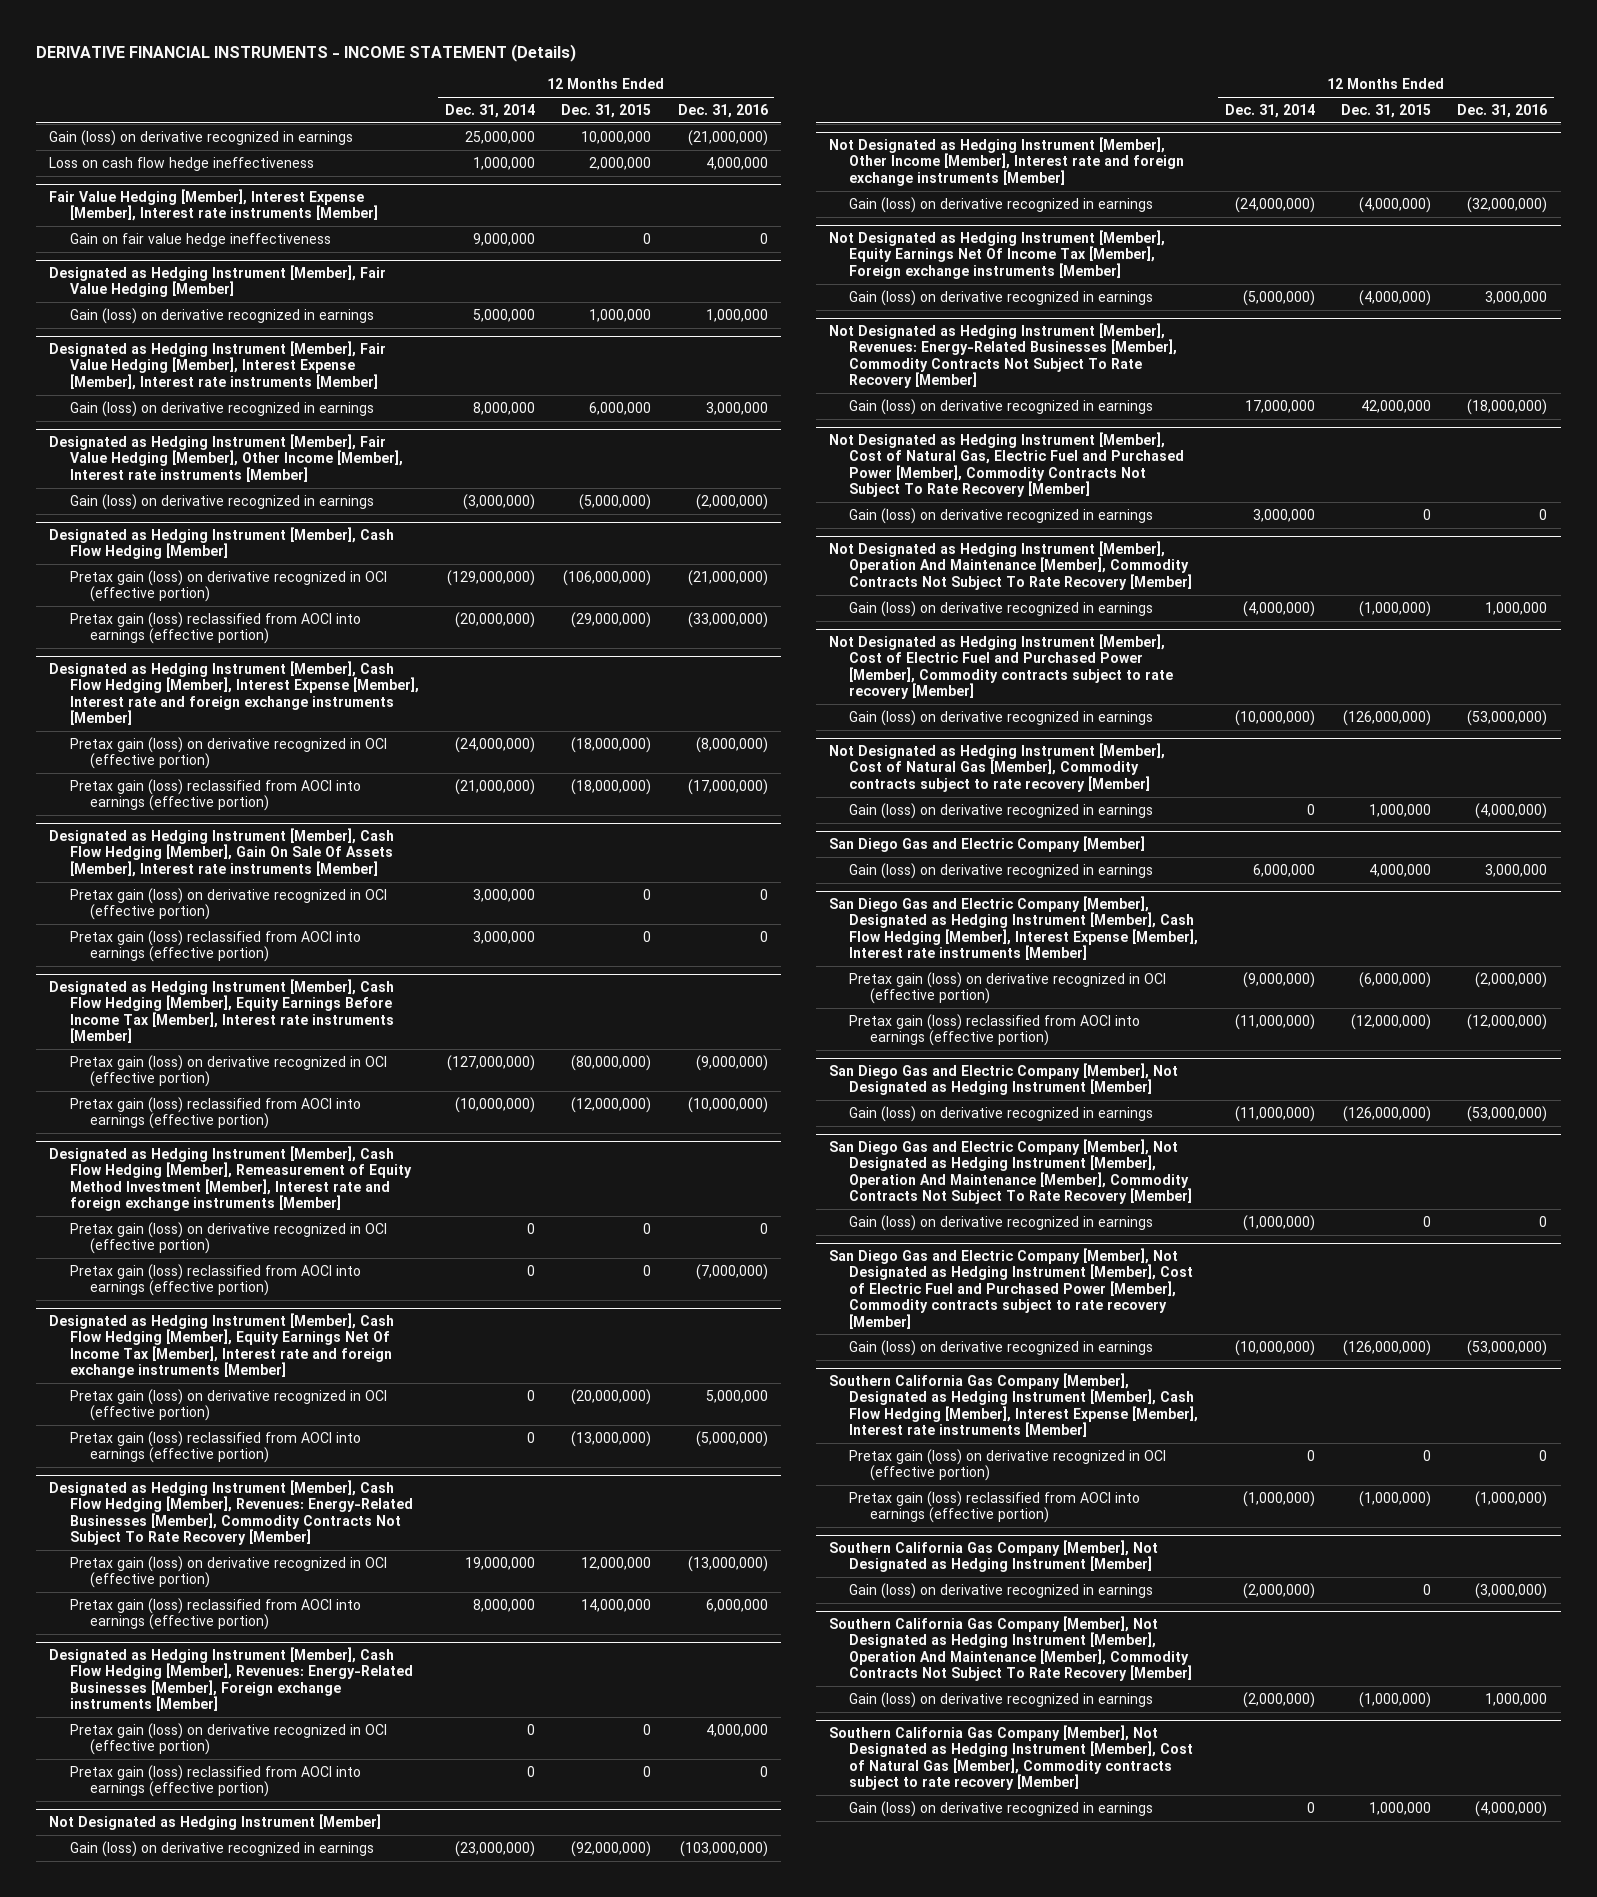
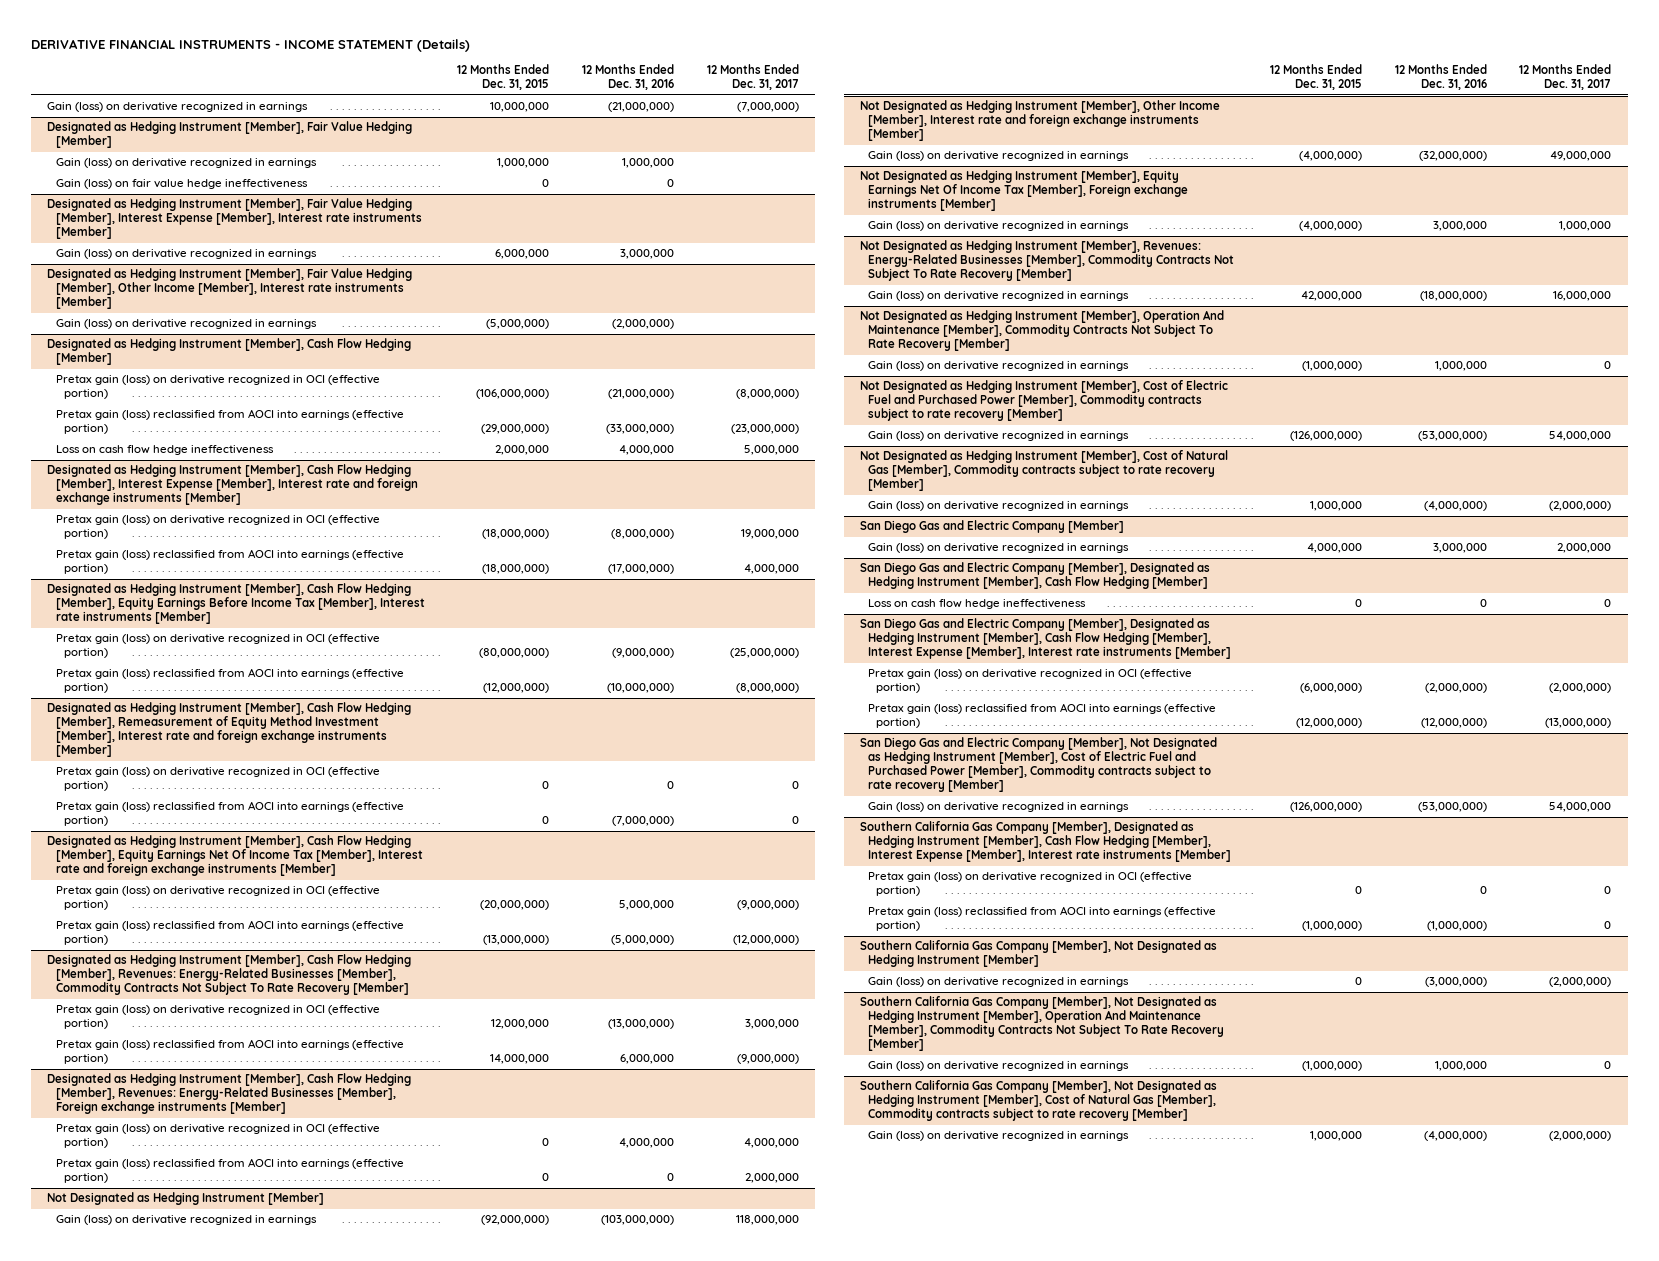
- | 12 Months Ended Dec. 31, 2014 | 12 Months Ended Dec. 31, 2015 | 12 Months Ended Dec. 31, 2016
+ | 12 Months Ended Dec. 31, 2015 | 12 Months Ended Dec. 31, 2016 | 12 Months Ended Dec. 31, 2017
- Loss on cash flow hedge ineffectiveness | 1,000,000 | 2,000,000 | 4,000,000
- Fair Value Hedging [Member], Interest Expense [Member], Interest rate instruments [Member]
- Gain on fair value hedge ineffectiveness | 9,000,000 | 0 | 0
@ Designated as Hedging Instrument [Member], Fair Value Hedging [Member]
+ Gain (loss) on fair value hedge ineffectiveness | 0 | 0 |
@ Designated as Hedging Instrument [Member], Cash Flow Hedging [Member]
+ Loss on cash flow hedge ineffectiveness | 2,000,000 | 4,000,000 | 5,000,000
- Designated as Hedging Instrument [Member], Cash Flow Hedging [Member], Gain On Sale Of Assets [Member], Interest rate instruments [Member]
- Pretax gain (loss) on derivative recognized in OCI (effective portion) | 3,000,000 | 0 | 0
- Pretax gain (loss) reclassified from AOCI into earnings (effective portion) | 3,000,000 | 0 | 0
- Not Designated as Hedging Instrument [Member], Cost of Natural Gas, Electric Fuel and Purchased Power [Member], Commodity Contracts Not Subject To Rate Recovery [Member]
- Gain (loss) on derivative recognized in earnings | 3,000,000 | 0 | 0
+ San Diego Gas and Electric Company [Member], Designated as Hedging Instrument [Member], Cash Flow Hedging [Member]
+ Loss on cash flow hedge ineffectiveness | 0 | 0 | 0
- San Diego Gas and Electric Company [Member], Not Designated as Hedging Instrument [Member]
- Gain (loss) on derivative recognized in earnings | (11,000,000) | (126,000,000) | (53,000,000)
- San Diego Gas and Electric Company [Member], Not Designated as Hedging Instrument [Member], Operation And Maintenance [Member], Commodity Contracts Not Subject To Rate Recovery [Member]
- Gain (loss) on derivative recognized in earnings | (1,000,000) | 0 | 0

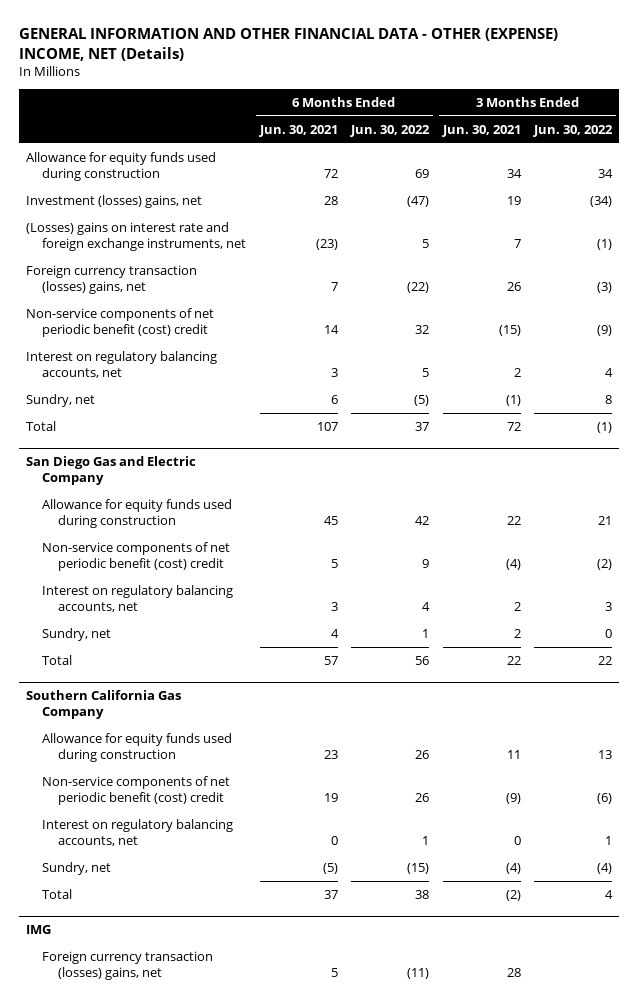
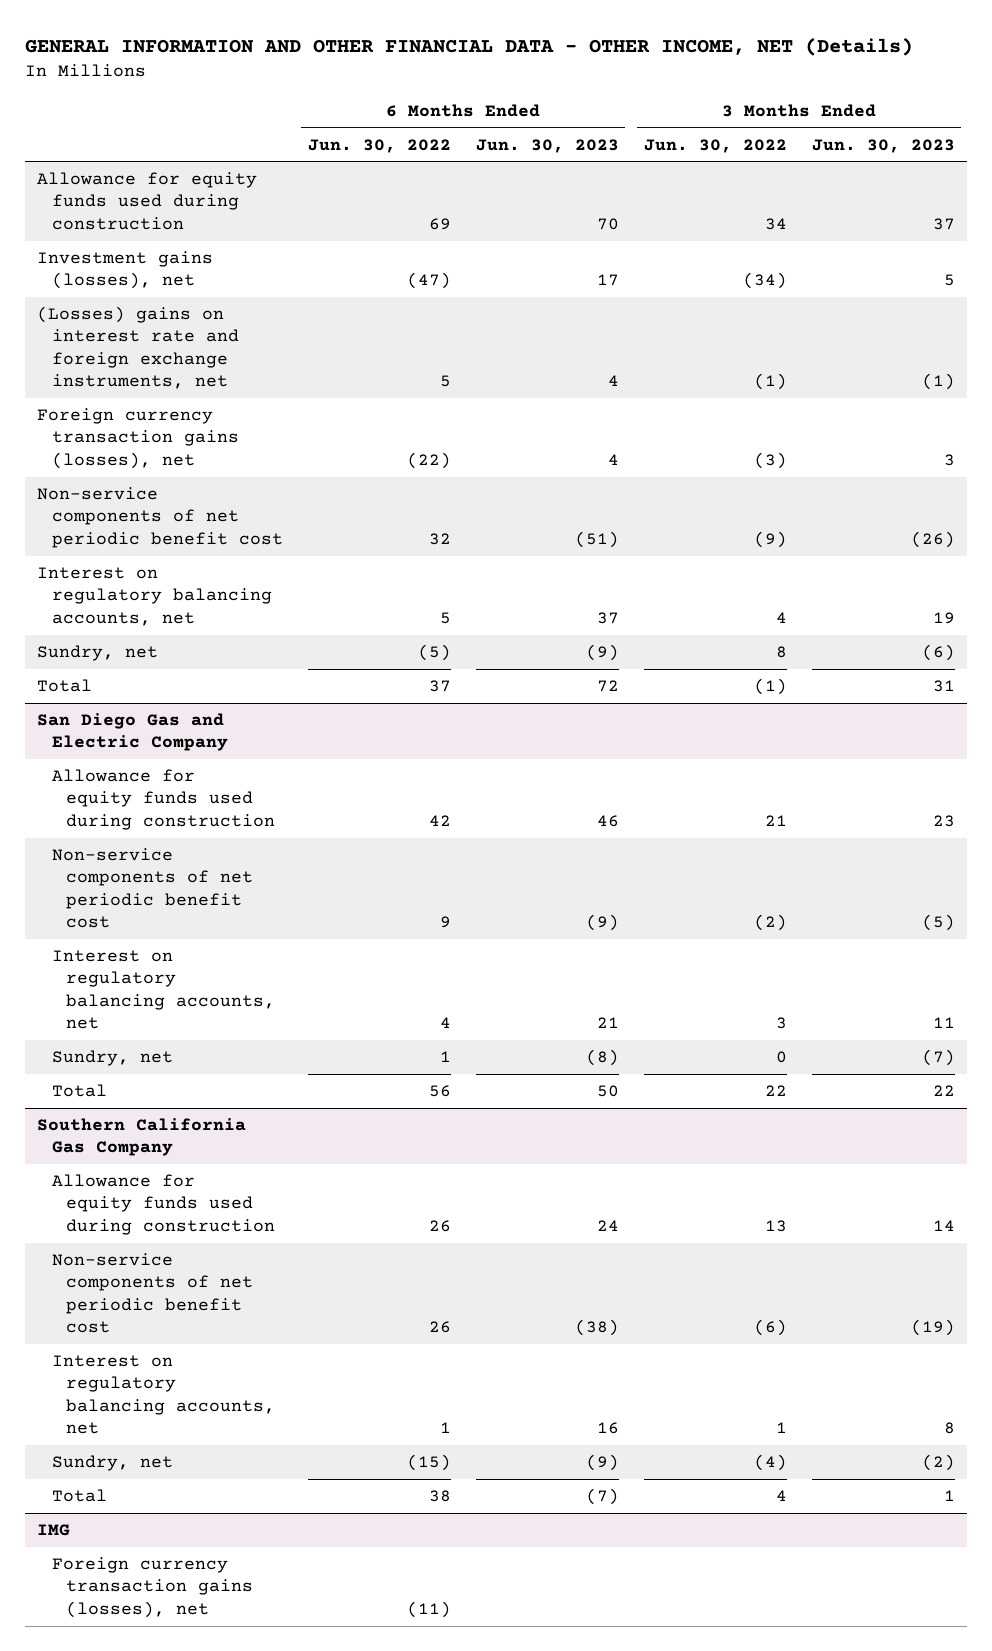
- GENERAL INFORMATION AND OTHER FINANCIAL DATA - OTHER (EXPENSE) INCOME, NET (Details)
+ GENERAL INFORMATION AND OTHER FINANCIAL DATA - OTHER INCOME, NET (Details)
- | 6 Months Ended Jun. 30, 2021 | 6 Months Ended Jun. 30, 2022 | 3 Months Ended Jun. 30, 2021 | 3 Months Ended Jun. 30, 2022
+ | 6 Months Ended Jun. 30, 2022 | 6 Months Ended Jun. 30, 2023 | 3 Months Ended Jun. 30, 2022 | 3 Months Ended Jun. 30, 2023
- Investment (losses) gains, net | 28 | (47) | 19 | (34)
+ Investment gains (losses), net | (47) | 17 | (34) | 5
- Foreign currency transaction (losses) gains, net | 7 | (22) | 26 | (3)
- Non-service components of net periodic benefit (cost) credit | 14 | 32 | (15) | (9)
+ Foreign currency transaction gains (losses), net | (22) | 4 | (3) | 3
+ Non-service components of net periodic benefit cost | 32 | (51) | (9) | (26)
@ San Diego Gas and Electric Company
- Non-service components of net periodic benefit (cost) credit | 5 | 9 | (4) | (2)
+ Non-service components of net periodic benefit cost | 9 | (9) | (2) | (5)
@ Southern California Gas Company
- Non-service components of net periodic benefit (cost) credit | 19 | 26 | (9) | (6)
+ Non-service components of net periodic benefit cost | 26 | (38) | (6) | (19)
@ IMG
- Foreign currency transaction (losses) gains, net | 5 | (11) | 28 |
+ Foreign currency transaction gains (losses), net | (11) | | |

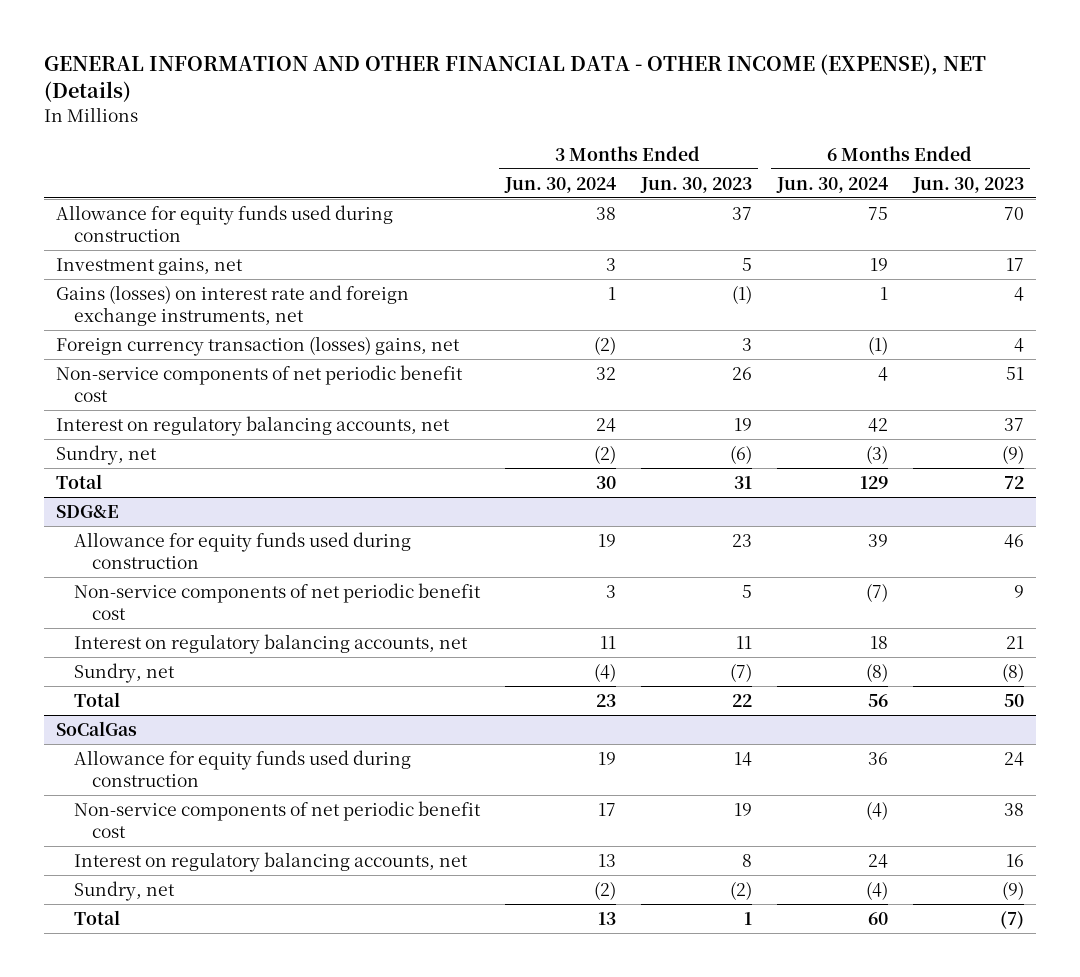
- GENERAL INFORMATION AND OTHER FINANCIAL DATA - OTHER INCOME, NET (Details)
+ GENERAL INFORMATION AND OTHER FINANCIAL DATA - OTHER INCOME (EXPENSE), NET (Details)
- | 6 Months Ended Jun. 30, 2022 | 6 Months Ended Jun. 30, 2023 | 3 Months Ended Jun. 30, 2022 | 3 Months Ended Jun. 30, 2023
+ | 3 Months Ended Jun. 30, 2024 | 3 Months Ended Jun. 30, 2023 | 6 Months Ended Jun. 30, 2024 | 6 Months Ended Jun. 30, 2023
- Investment gains (losses), net | (47) | 17 | (34) | 5
- (Losses) gains on interest rate and foreign exchange instruments, net | 5 | 4 | (1) | (1)
- Foreign currency transaction gains (losses), net | (22) | 4 | (3) | 3
- Non-service components of net periodic benefit cost | 32 | (51) | (9) | (26)
+ Investment gains, net | 3 | 5 | 19 | 17
+ Gains (losses) on interest rate and foreign exchange instruments, net | 1 | (1) | 1 | 4
+ Foreign currency transaction (losses) gains, net | (2) | 3 | (1) | 4
+ Non-service components of net periodic benefit cost | 32 | 26 | 4 | 51
- San Diego Gas and Electric Company
+ SDG&E
- Non-service components of net periodic benefit cost | 9 | (9) | (2) | (5)
+ Non-service components of net periodic benefit cost | 3 | 5 | (7) | 9
- Southern California Gas Company
+ SoCalGas
- Non-service components of net periodic benefit cost | 26 | (38) | (6) | (19)
+ Non-service components of net periodic benefit cost | 17 | 19 | (4) | 38
- IMG
- Foreign currency transaction gains (losses), net | (11) | | |

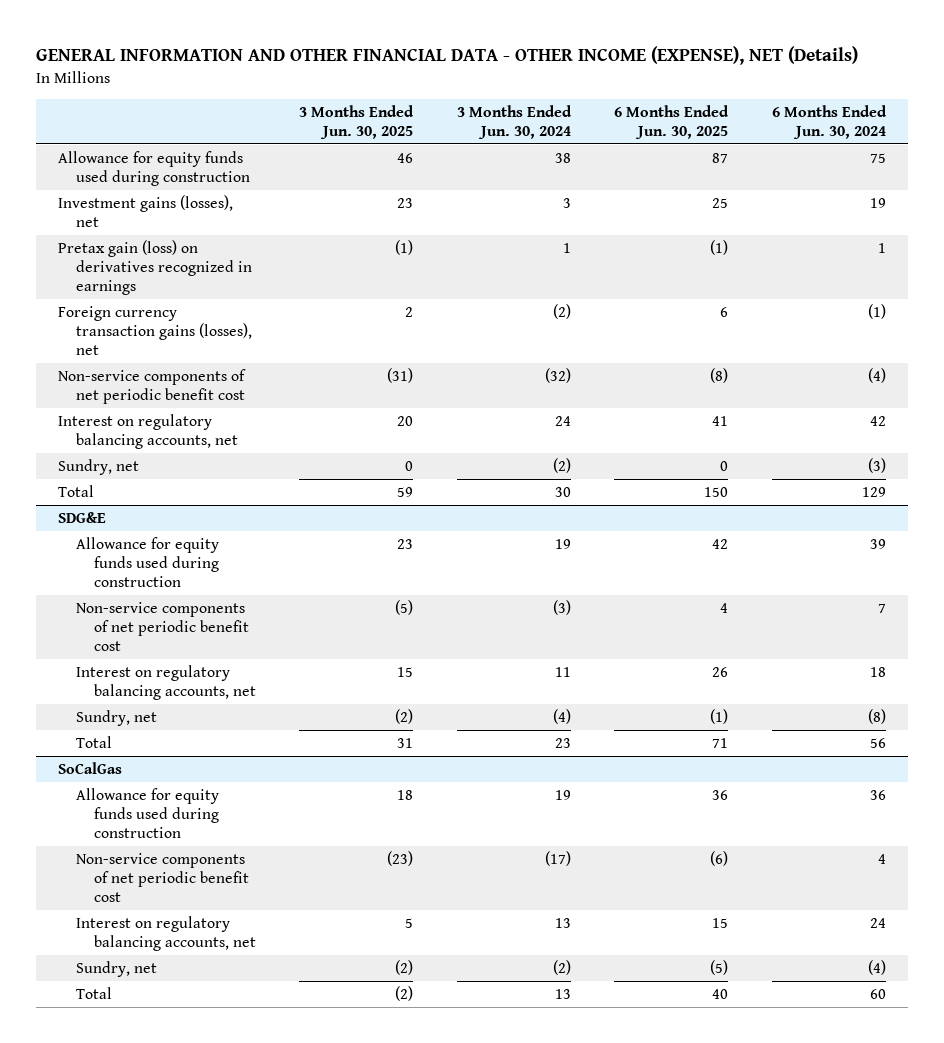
- | 3 Months Ended Jun. 30, 2024 | 3 Months Ended Jun. 30, 2023 | 6 Months Ended Jun. 30, 2024 | 6 Months Ended Jun. 30, 2023
+ | 3 Months Ended Jun. 30, 2025 | 3 Months Ended Jun. 30, 2024 | 6 Months Ended Jun. 30, 2025 | 6 Months Ended Jun. 30, 2024
- Investment gains, net | 3 | 5 | 19 | 17
- Gains (losses) on interest rate and foreign exchange instruments, net | 1 | (1) | 1 | 4
- Foreign currency transaction (losses) gains, net | (2) | 3 | (1) | 4
- Non-service components of net periodic benefit cost | 32 | 26 | 4 | 51
+ Investment gains (losses), net | 23 | 3 | 25 | 19
+ Pretax gain (loss) on derivatives recognized in earnings | (1) | 1 | (1) | 1
+ Foreign currency transaction gains (losses), net | 2 | (2) | 6 | (1)
+ Non-service components of net periodic benefit cost | (31) | (32) | (8) | (4)
@ SDG&E
- Non-service components of net periodic benefit cost | 3 | 5 | (7) | 9
+ Non-service components of net periodic benefit cost | (5) | (3) | 4 | 7
@ SoCalGas
- Non-service components of net periodic benefit cost | 17 | 19 | (4) | 38
+ Non-service components of net periodic benefit cost | (23) | (17) | (6) | 4

